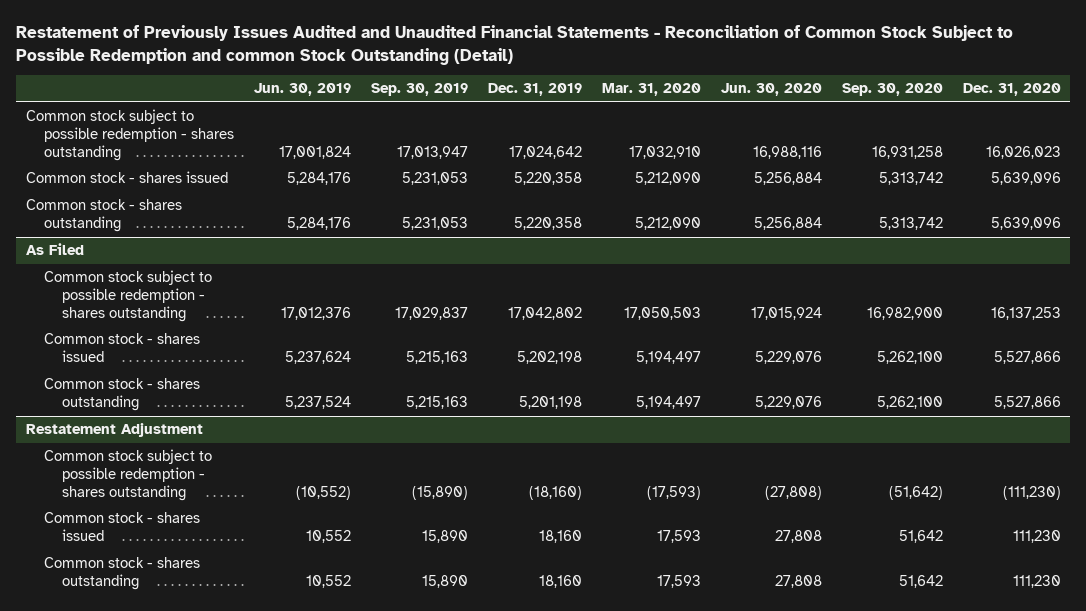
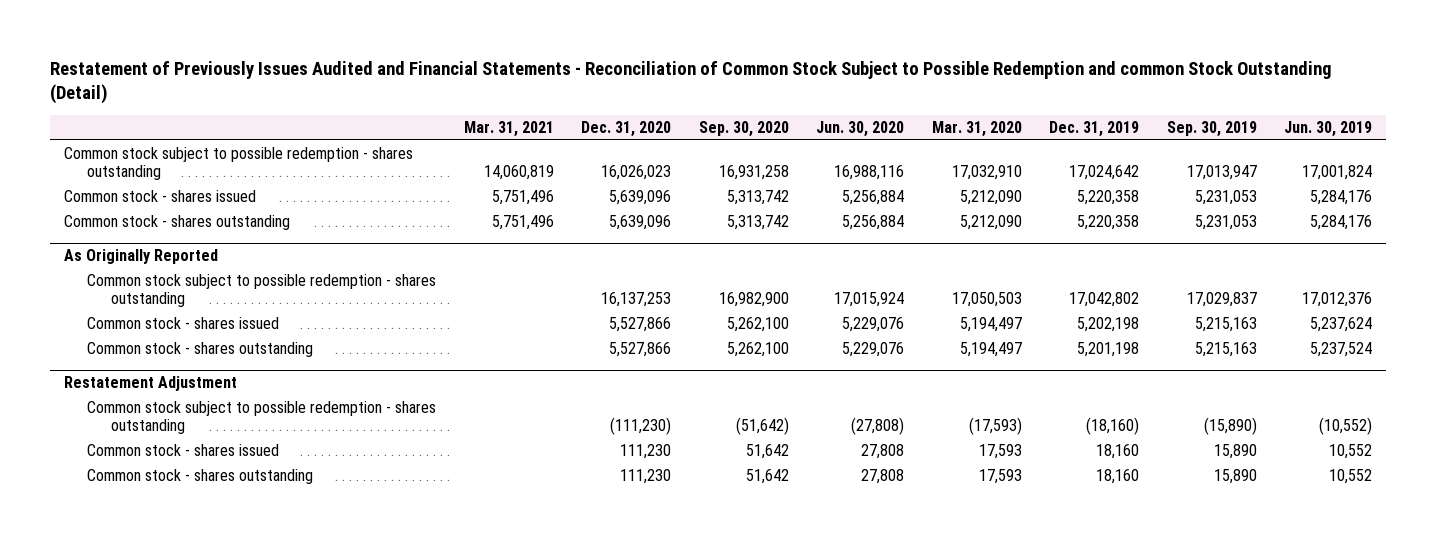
- Restatement of Previously Issues Audited and Unaudited Financial Statements - Reconciliation of Common Stock Subject to Possible Redemption and common Stock Outstanding (Detail)
+ Restatement of Previously Issues Audited and Financial Statements - Reconciliation of Common Stock Subject to Possible Redemption and common Stock Outstanding (Detail)
- | Jun. 30, 2019 | Sep. 30, 2019 | Dec. 31, 2019 | Mar. 31, 2020 | Jun. 30, 2020 | Sep. 30, 2020 | Dec. 31, 2020
+ | Mar. 31, 2021 | Dec. 31, 2020 | Sep. 30, 2020 | Jun. 30, 2020 | Mar. 31, 2020 | Dec. 31, 2019 | Sep. 30, 2019 | Jun. 30, 2019
- As Filed
+ As Originally Reported

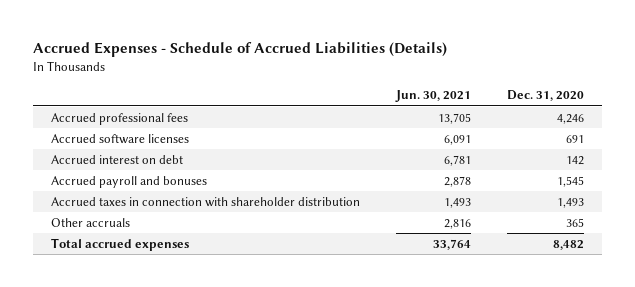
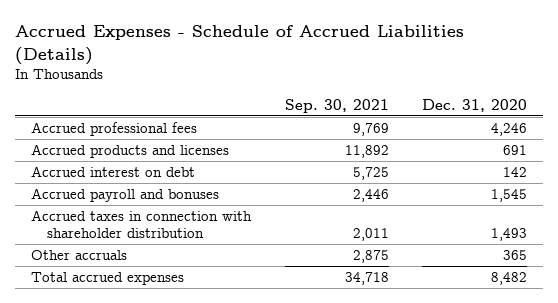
- | Jun. 30, 2021 | Dec. 31, 2020
+ | Sep. 30, 2021 | Dec. 31, 2020
- Accrued software licenses | 6,091 | 691
+ Accrued products and licenses | 11,892 | 691

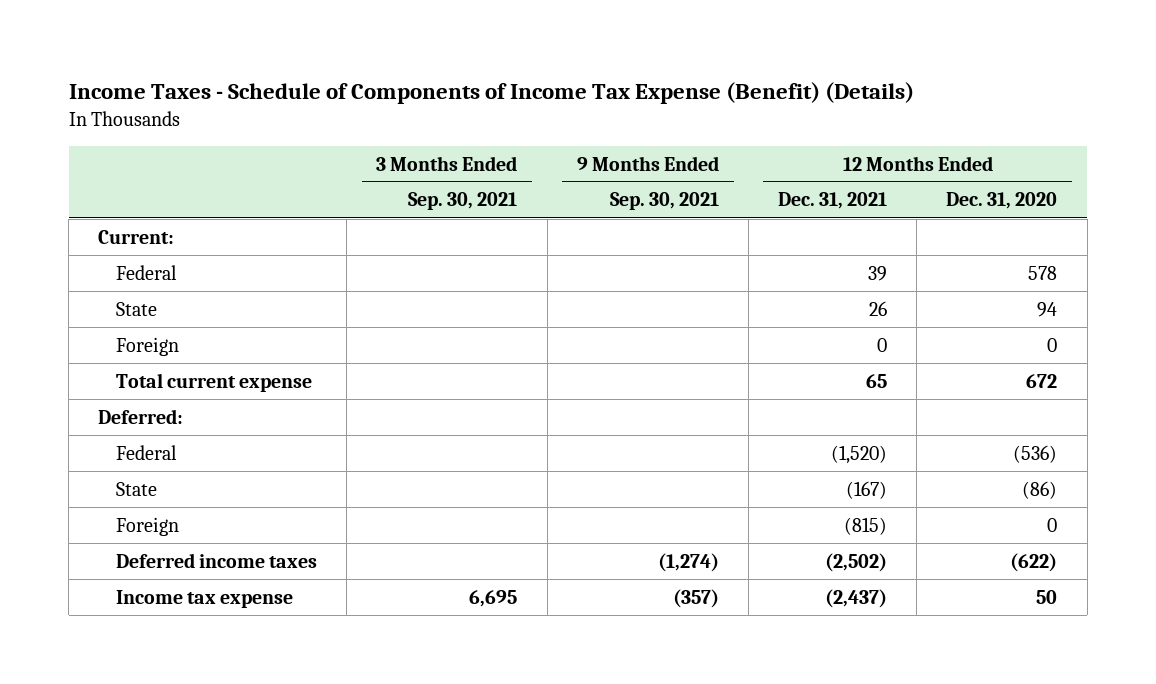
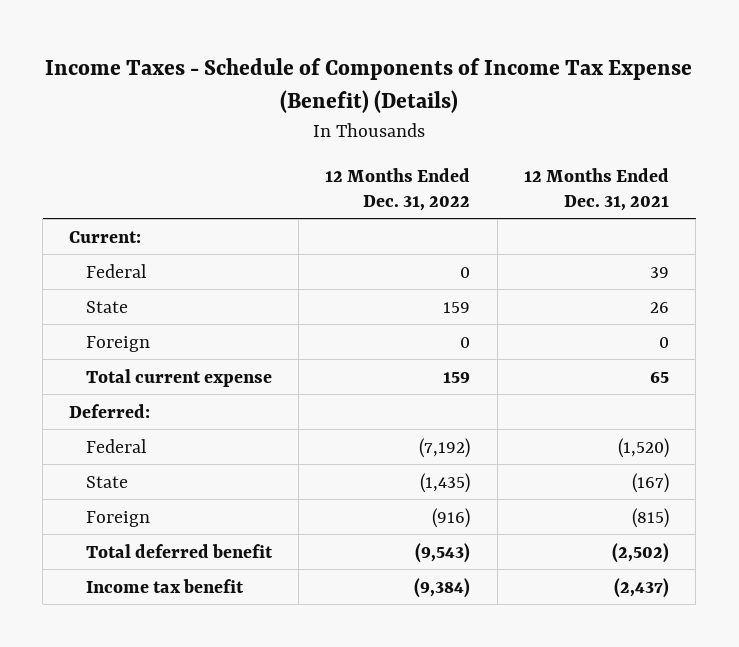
- | 3 Months Ended Sep. 30, 2021 | 9 Months Ended Sep. 30, 2021 | 12 Months Ended Dec. 31, 2021 | 12 Months Ended Dec. 31, 2020
+ | 12 Months Ended Dec. 31, 2022 | 12 Months Ended Dec. 31, 2021
- Deferred income taxes | | (1,274) | (2,502) | (622)
- Income tax expense | 6,695 | (357) | (2,437) | 50
+ Total deferred benefit | (9,543) | (2,502)
+ Income tax benefit | (9,384) | (2,437)

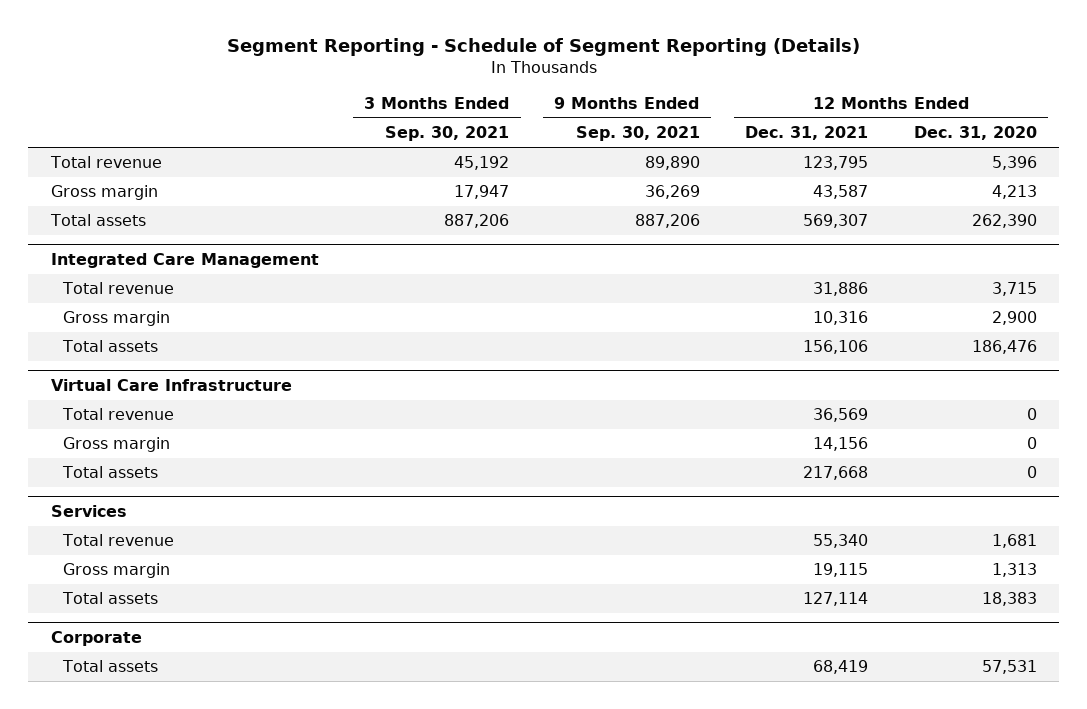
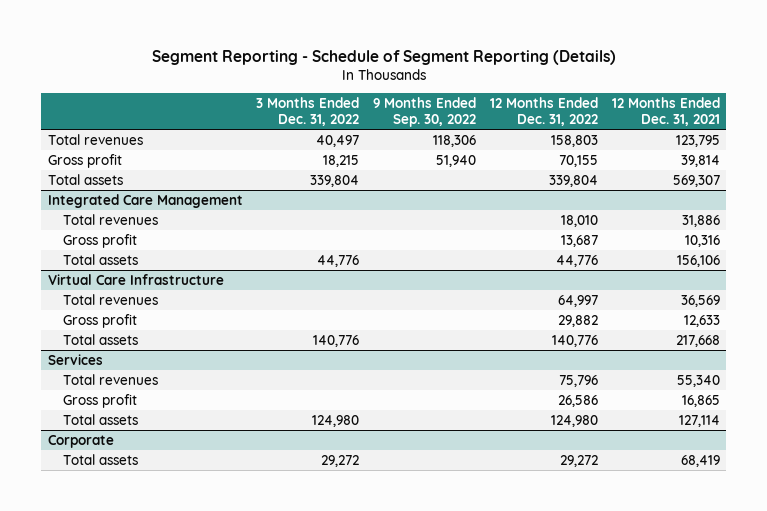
- | 3 Months Ended Sep. 30, 2021 | 9 Months Ended Sep. 30, 2021 | 12 Months Ended Dec. 31, 2021 | 12 Months Ended Dec. 31, 2020
+ | 3 Months Ended Dec. 31, 2022 | 9 Months Ended Sep. 30, 2022 | 12 Months Ended Dec. 31, 2022 | 12 Months Ended Dec. 31, 2021
- Total revenue | 45,192 | 89,890 | 123,795 | 5,396
- Gross margin | 17,947 | 36,269 | 43,587 | 4,213
+ Total revenues | 40,497 | 118,306 | 158,803 | 123,795
+ Gross profit | 18,215 | 51,940 | 70,155 | 39,814
@ Integrated Care Management
- Total revenue | | | 31,886 | 3,715
- Gross margin | | | 10,316 | 2,900
+ Total revenues | | | 18,010 | 31,886
+ Gross profit | | | 13,687 | 10,316
@ Virtual Care Infrastructure
- Total revenue | | | 36,569 | 0
- Gross margin | | | 14,156 | 0
+ Total revenues | | | 64,997 | 36,569
+ Gross profit | | | 29,882 | 12,633
@ Services
- Total revenue | | | 55,340 | 1,681
- Gross margin | | | 19,115 | 1,313
+ Total revenues | | | 75,796 | 55,340
+ Gross profit | | | 26,586 | 16,865

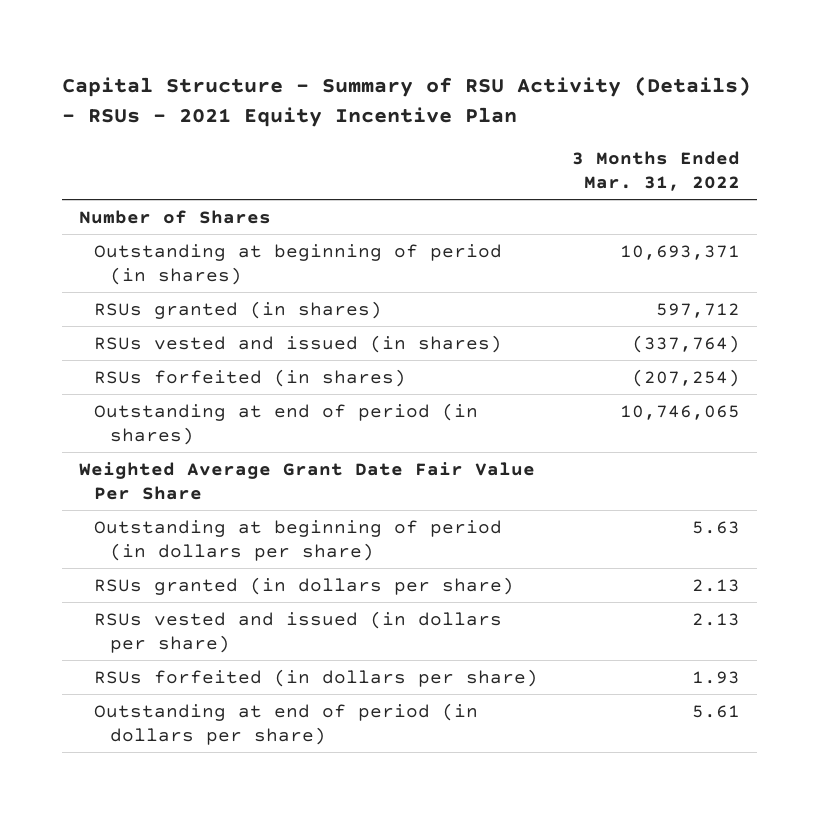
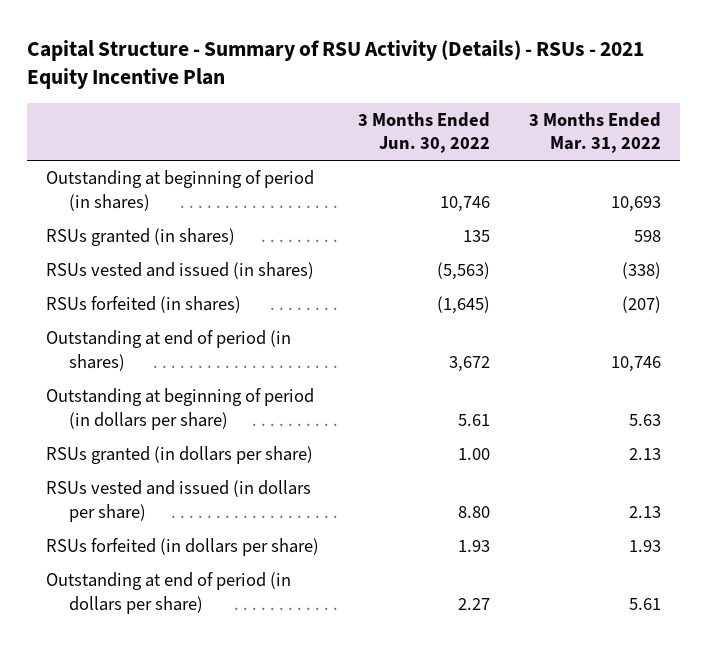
- | 3 Months Ended Mar. 31, 2022
+ | 3 Months Ended Jun. 30, 2022 | 3 Months Ended Mar. 31, 2022
- Number of Shares
- Outstanding at beginning of period (in shares) | 10,693,371
- RSUs granted (in shares) | 597,712
- RSUs vested and issued (in shares) | (337,764)
- RSUs forfeited (in shares) | (207,254)
- Outstanding at end of period (in shares) | 10,746,065
- Weighted Average Grant Date Fair Value Per Share
+ Outstanding at beginning of period (in shares) | 10,746 | 10,693
+ RSUs granted (in shares) | 135 | 598
+ RSUs vested and issued (in shares) | (5,563) | (338)
+ RSUs forfeited (in shares) | (1,645) | (207)
+ Outstanding at end of period (in shares) | 3,672 | 10,746

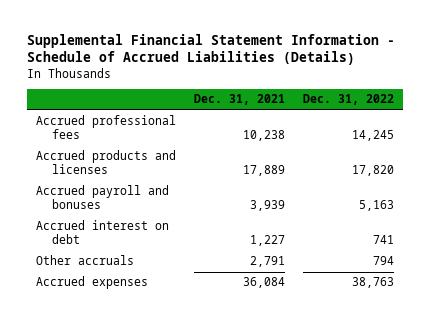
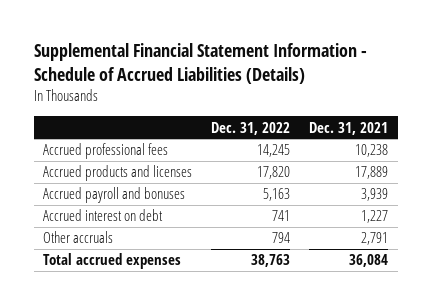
- | Dec. 31, 2021 | Dec. 31, 2022
+ | Dec. 31, 2022 | Dec. 31, 2021
- Accrued expenses | 36,084 | 38,763
+ Total accrued expenses | 38,763 | 36,084

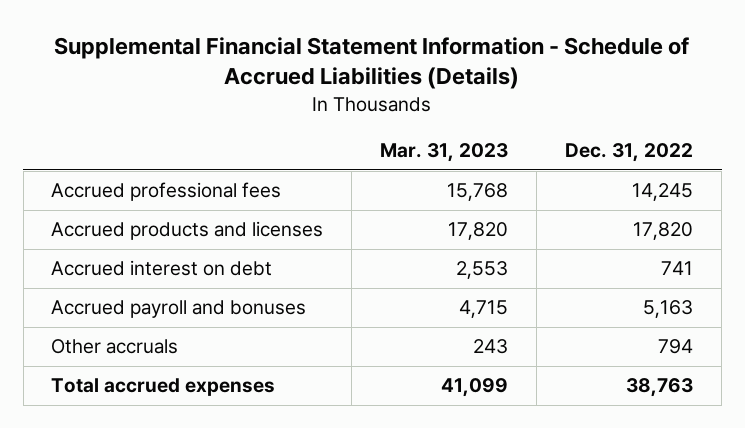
- | Dec. 31, 2022 | Dec. 31, 2021
+ | Mar. 31, 2023 | Dec. 31, 2022
moved down: Accrued payroll and bonuses | 4,715 | 5,163

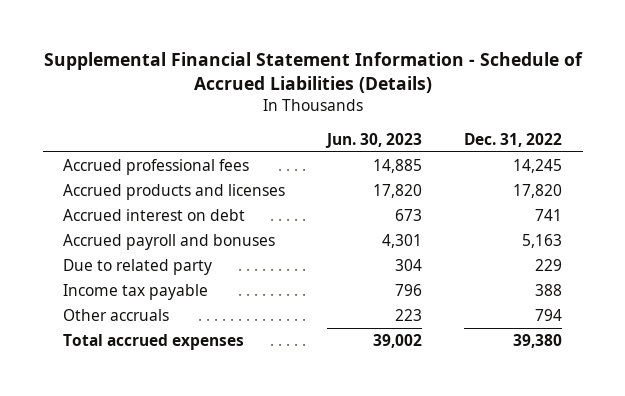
- | Mar. 31, 2023 | Dec. 31, 2022
+ | Jun. 30, 2023 | Dec. 31, 2022
+ Due to related party | 304 | 229
+ Income tax payable | 796 | 388
- Total accrued expenses | 41,099 | 38,763
+ Total accrued expenses | 39,002 | 39,380

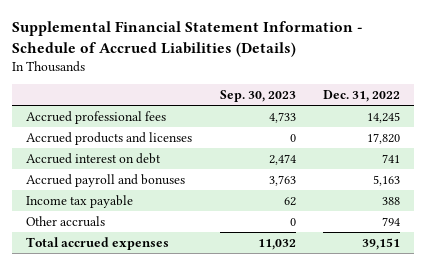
- | Jun. 30, 2023 | Dec. 31, 2022
+ | Sep. 30, 2023 | Dec. 31, 2022
- Due to related party | 304 | 229
- Total accrued expenses | 39,002 | 39,380
+ Total accrued expenses | 11,032 | 39,151

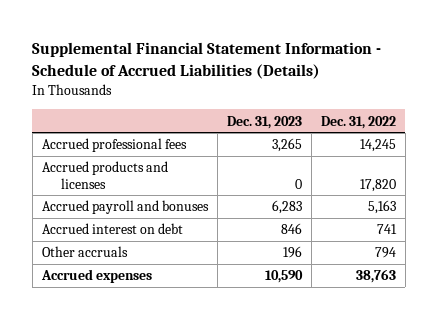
- | Sep. 30, 2023 | Dec. 31, 2022
+ | Dec. 31, 2023 | Dec. 31, 2022
- Income tax payable | 62 | 388
moved down: Accrued interest on debt | 846 | 741
- Total accrued expenses | 11,032 | 39,151
+ Accrued expenses | 10,590 | 38,763

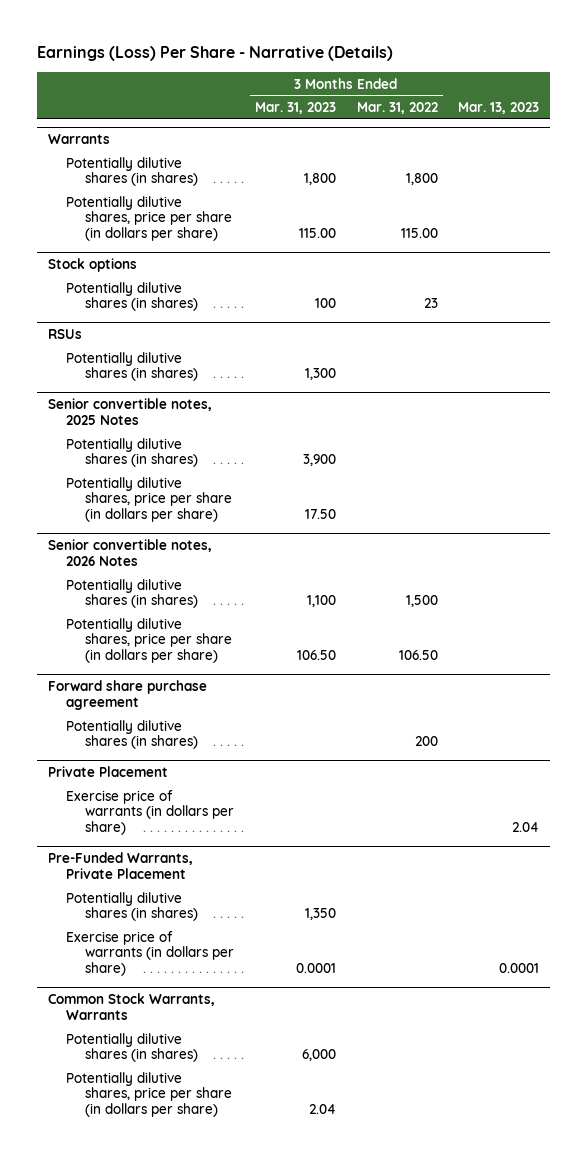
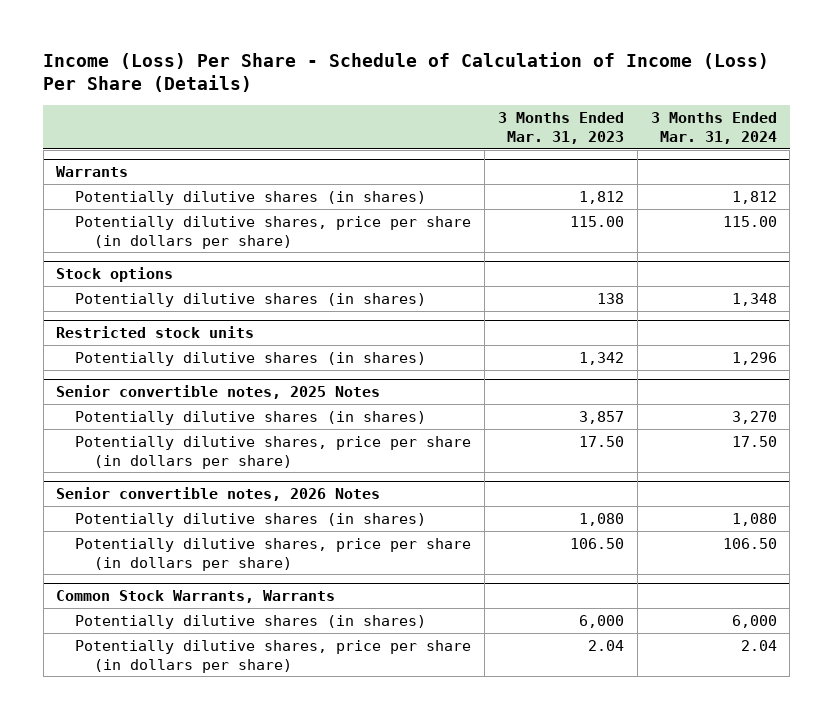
- Earnings (Loss) Per Share - Narrative (Details)
+ Income (Loss) Per Share - Schedule of Calculation of Income (Loss) Per Share (Details)
- | 3 Months Ended Mar. 31, 2023 | 3 Months Ended Mar. 31, 2022 | Mar. 13, 2023
+ | 3 Months Ended Mar. 31, 2023 | 3 Months Ended Mar. 31, 2024
@ Warrants
- Potentially dilutive shares (in shares) | 1,800 | 1,800 |
+ Potentially dilutive shares (in shares) | 1,812 | 1,812
@ Stock options
- Potentially dilutive shares (in shares) | 100 | 23 |
- RSUs
- Potentially dilutive shares (in shares) | 1,300 | |
@ Stock options
+ Potentially dilutive shares (in shares) | 138 | 1,348
+ Restricted stock units
+ Potentially dilutive shares (in shares) | 1,342 | 1,296
@ Senior convertible notes, 2025 Notes
- Potentially dilutive shares (in shares) | 3,900 | |
+ Potentially dilutive shares (in shares) | 3,857 | 3,270
@ Senior convertible notes, 2026 Notes
- Potentially dilutive shares (in shares) | 1,100 | 1,500 |
+ Potentially dilutive shares (in shares) | 1,080 | 1,080
- Forward share purchase agreement
- Potentially dilutive shares (in shares) | | 200 |
- Private Placement
- Exercise price of warrants (in dollars per share) | | | 2.04
- Pre-Funded Warrants, Private Placement
- Potentially dilutive shares (in shares) | 1,350 | |
- Exercise price of warrants (in dollars per share) | 0.0001 | | 0.0001

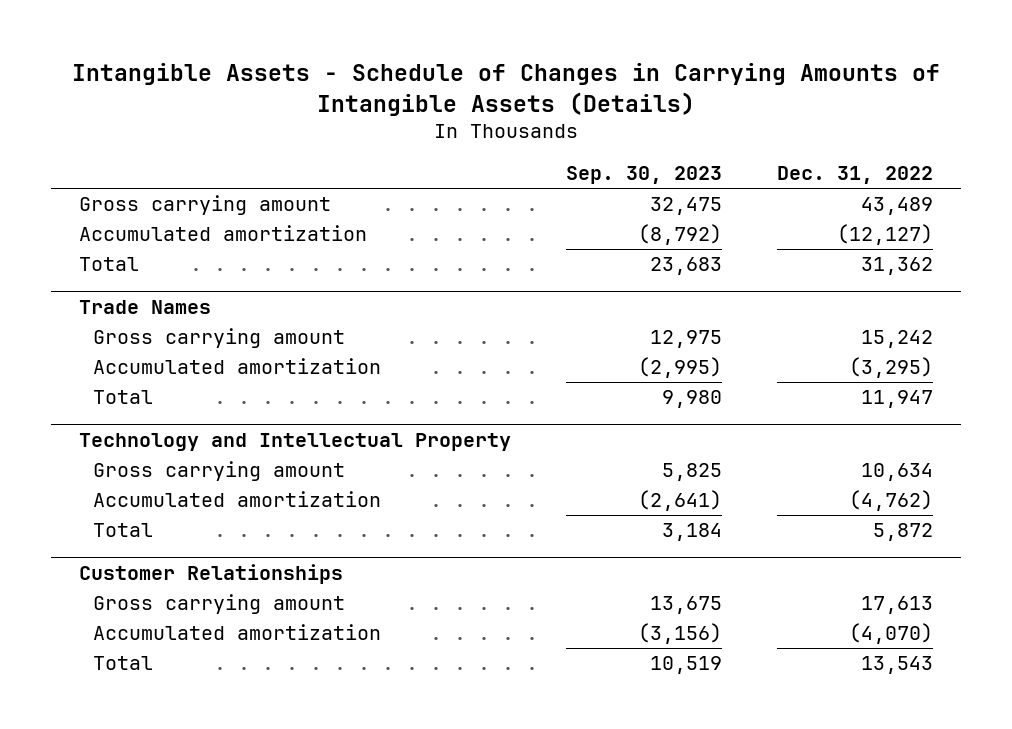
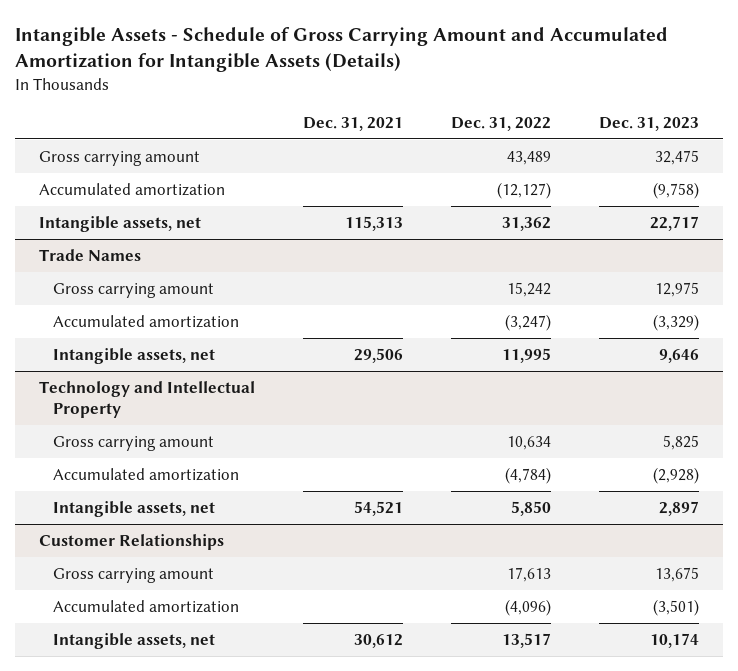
- Intangible Assets - Schedule of Changes in Carrying Amounts of Intangible Assets (Details)
+ Intangible Assets - Schedule of Gross Carrying Amount and Accumulated Amortization for Intangible Assets (Details)
- | Sep. 30, 2023 | Dec. 31, 2022
+ | Dec. 31, 2021 | Dec. 31, 2022 | Dec. 31, 2023
- Total | 23,683 | 31,362
+ Intangible assets, net | 115,313 | 31,362 | 22,717
@ Trade Names
- Accumulated amortization | (2,995) | (3,295)
- Total | 9,980 | 11,947
+ Accumulated amortization | | (3,247) | (3,329)
+ Intangible assets, net | 29,506 | 11,995 | 9,646
@ Technology and Intellectual Property
- Accumulated amortization | (2,641) | (4,762)
- Total | 3,184 | 5,872
+ Accumulated amortization | | (4,784) | (2,928)
+ Intangible assets, net | 54,521 | 5,850 | 2,897
@ Customer Relationships
- Accumulated amortization | (3,156) | (4,070)
- Total | 10,519 | 13,543
+ Accumulated amortization | | (4,096) | (3,501)
+ Intangible assets, net | 30,612 | 13,517 | 10,174

